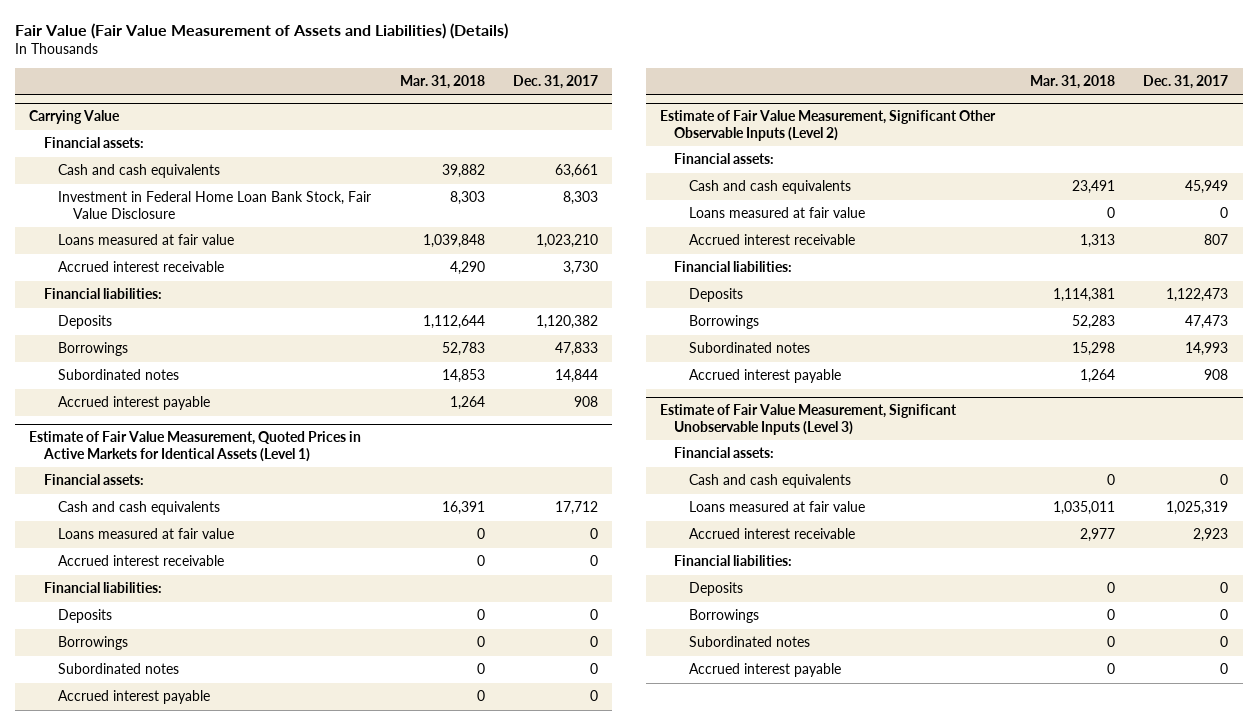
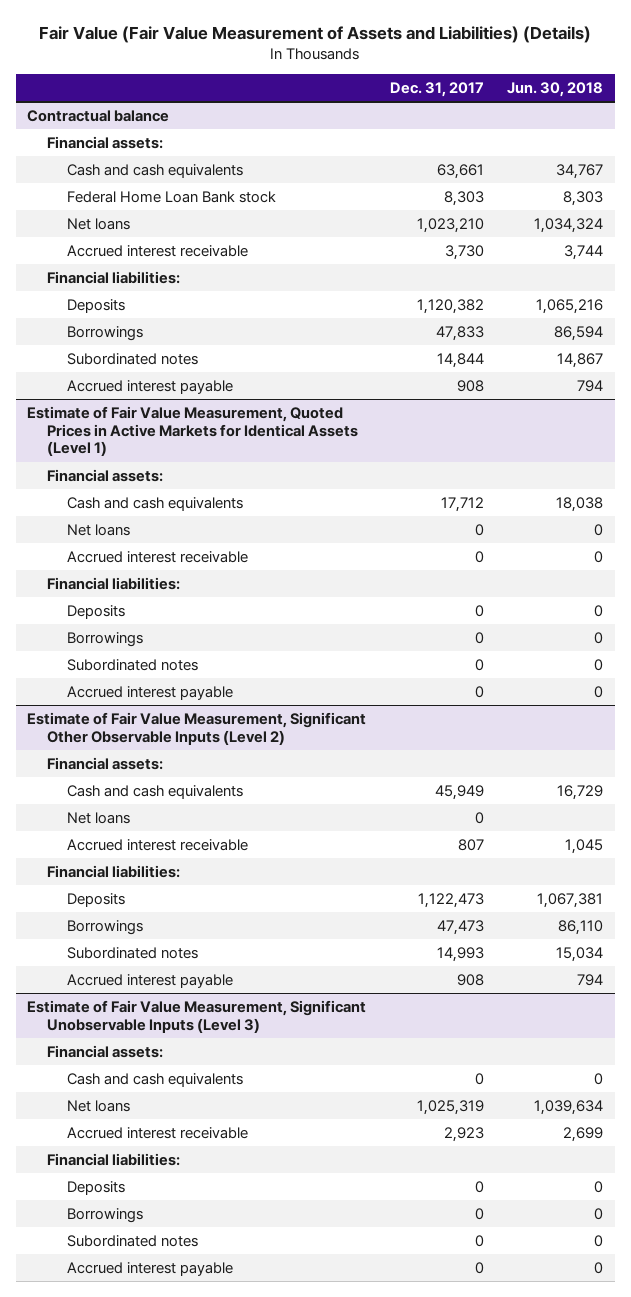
- | Mar. 31, 2018 | Dec. 31, 2017
+ | Dec. 31, 2017 | Jun. 30, 2018
- Carrying Value
+ Contractual balance
- Investment in Federal Home Loan Bank Stock, Fair Value Disclosure | 8,303 | 8,303
- Loans measured at fair value | 1,039,848 | 1,023,210
+ Federal Home Loan Bank stock | 8,303 | 8,303
+ Net loans | 1,023,210 | 1,034,324
@ Estimate of Fair Value Measurement, Quoted Prices in Active Markets for Identical Assets (Level 1)
- Loans measured at fair value | 0 | 0
+ Net loans | 0 | 0
@ Estimate of Fair Value Measurement, Significant Other Observable Inputs (Level 2)
- Loans measured at fair value | 0 | 0
+ Net loans | 0 |
@ Estimate of Fair Value Measurement, Significant Unobservable Inputs (Level 3)
- Loans measured at fair value | 1,035,011 | 1,025,319
+ Net loans | 1,025,319 | 1,039,634

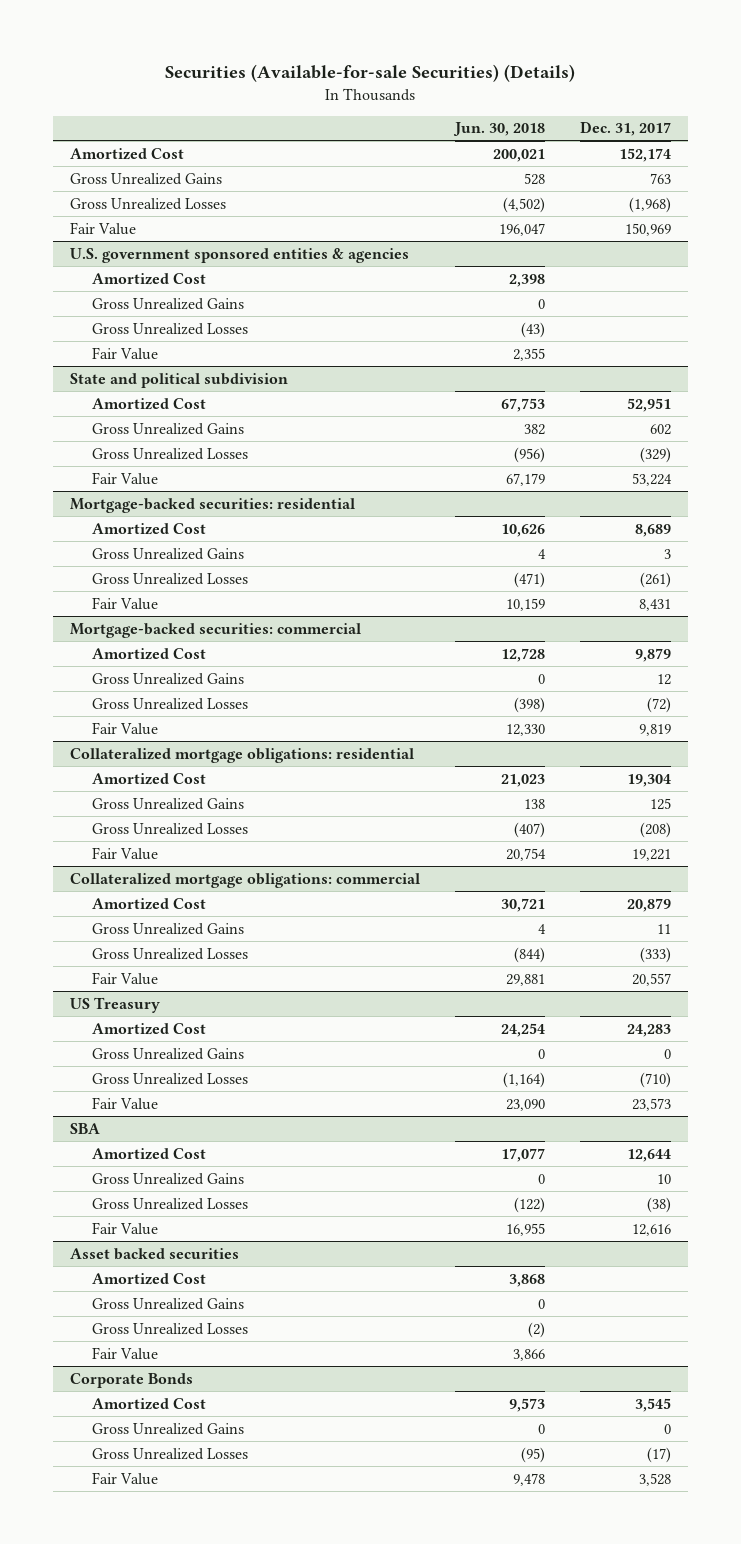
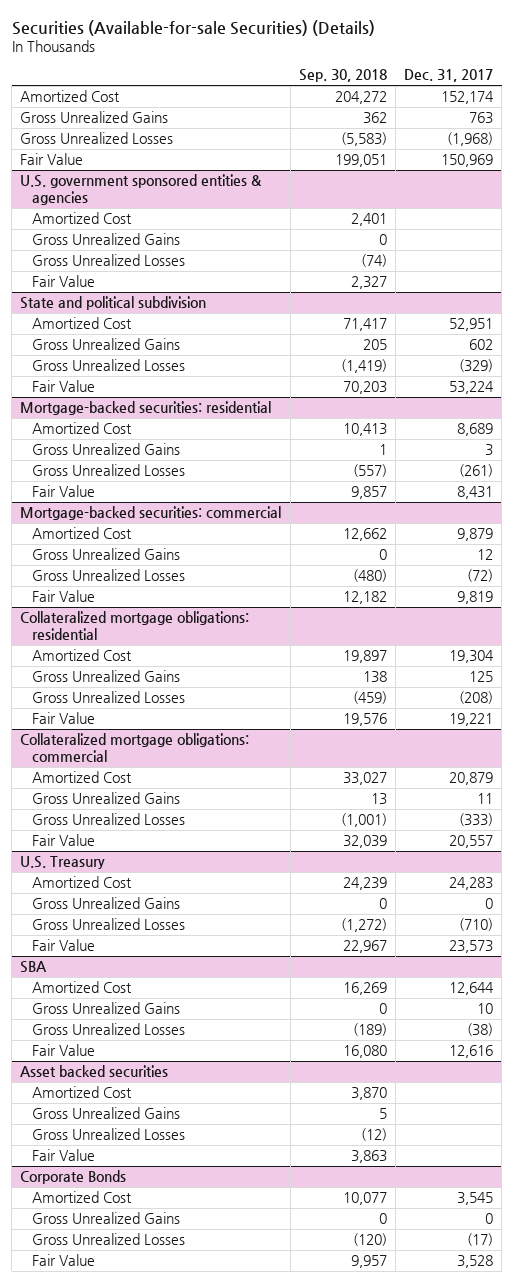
- | Jun. 30, 2018 | Dec. 31, 2017
+ | Sep. 30, 2018 | Dec. 31, 2017
- US Treasury
+ U.S. Treasury

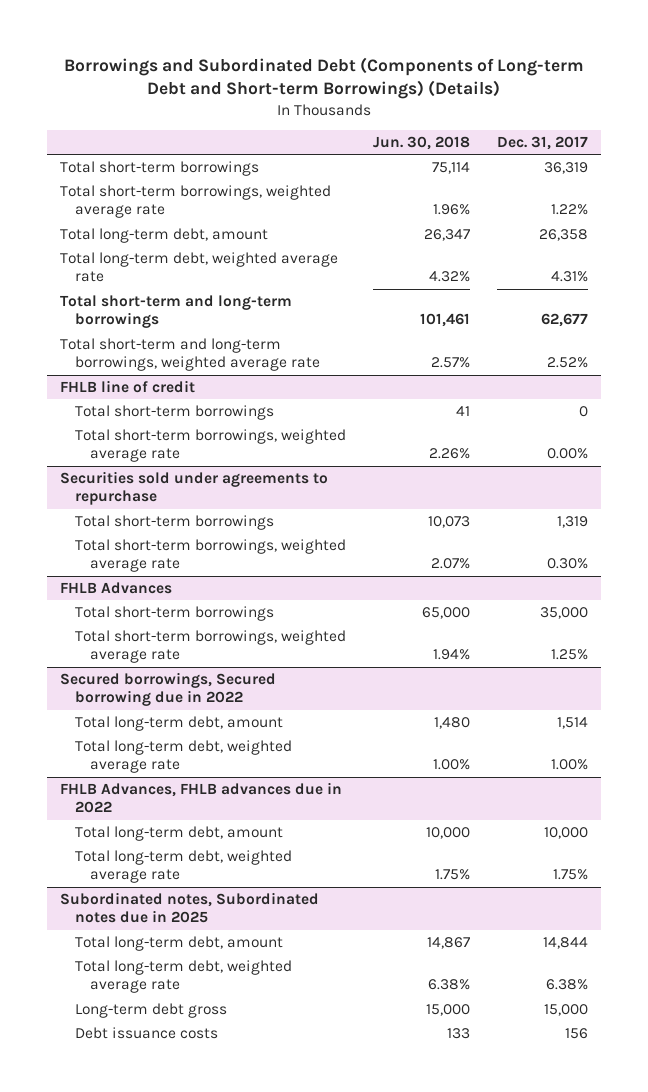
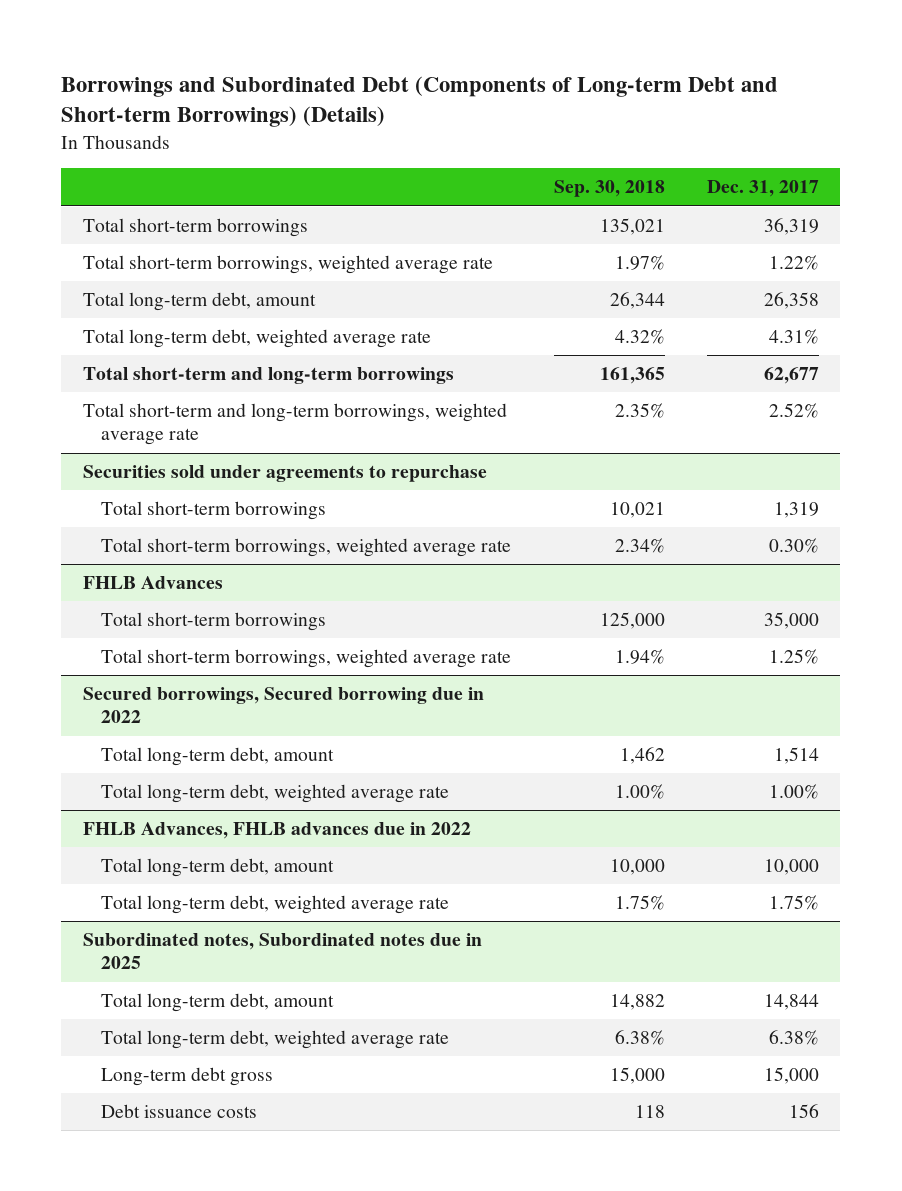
- | Jun. 30, 2018 | Dec. 31, 2017
+ | Sep. 30, 2018 | Dec. 31, 2017
- FHLB line of credit
- Total short-term borrowings | 41 | 0
- Total short-term borrowings, weighted average rate | 2.26% | 0.00%

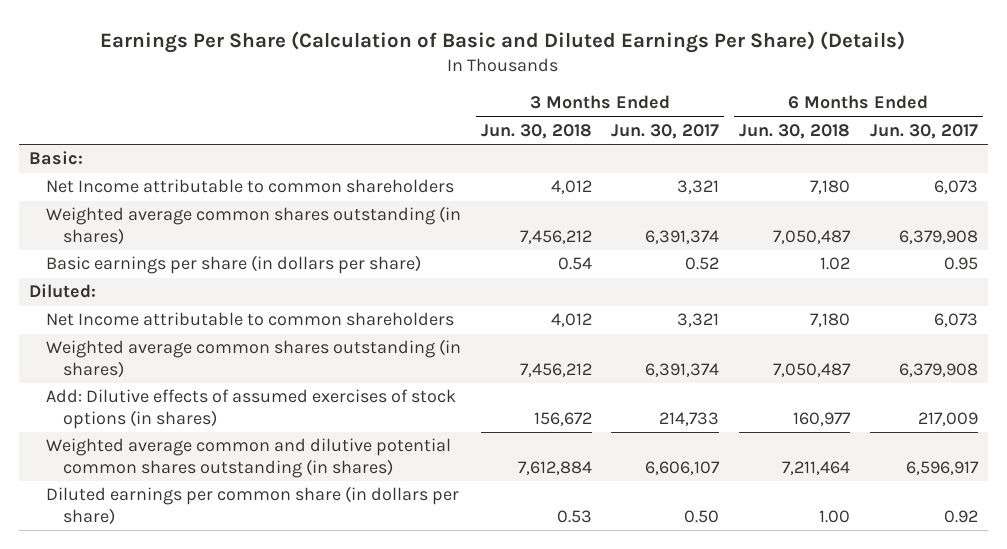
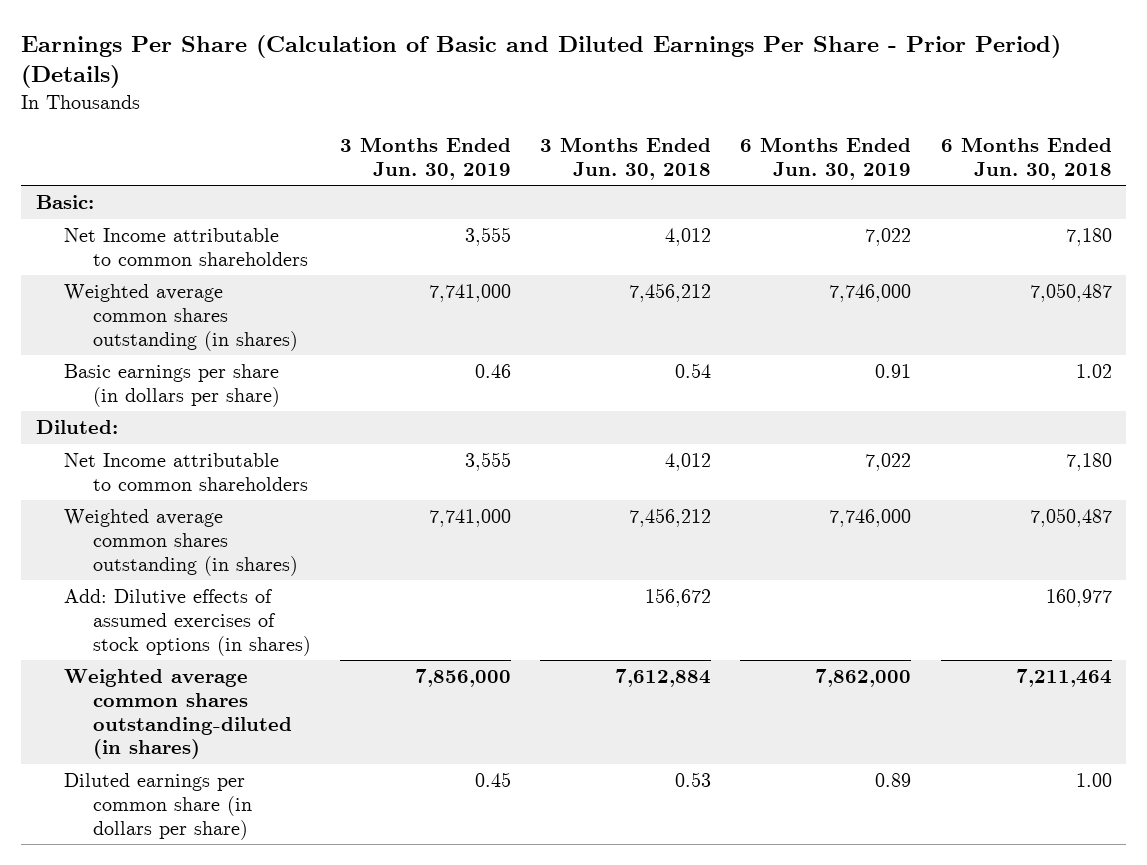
- Earnings Per Share (Calculation of Basic and Diluted Earnings Per Share) (Details)
+ Earnings Per Share (Calculation of Basic and Diluted Earnings Per Share - Prior Period) (Details)
- | 3 Months Ended Jun. 30, 2018 | 3 Months Ended Jun. 30, 2017 | 6 Months Ended Jun. 30, 2018 | 6 Months Ended Jun. 30, 2017
+ | 3 Months Ended Jun. 30, 2019 | 3 Months Ended Jun. 30, 2018 | 6 Months Ended Jun. 30, 2019 | 6 Months Ended Jun. 30, 2018
- Weighted average common and dilutive potential common shares outstanding (in shares) | 7,612,884 | 6,606,107 | 7,211,464 | 6,596,917
+ Weighted average common shares outstanding-diluted (in shares) | 7,856,000 | 7,612,884 | 7,862,000 | 7,211,464

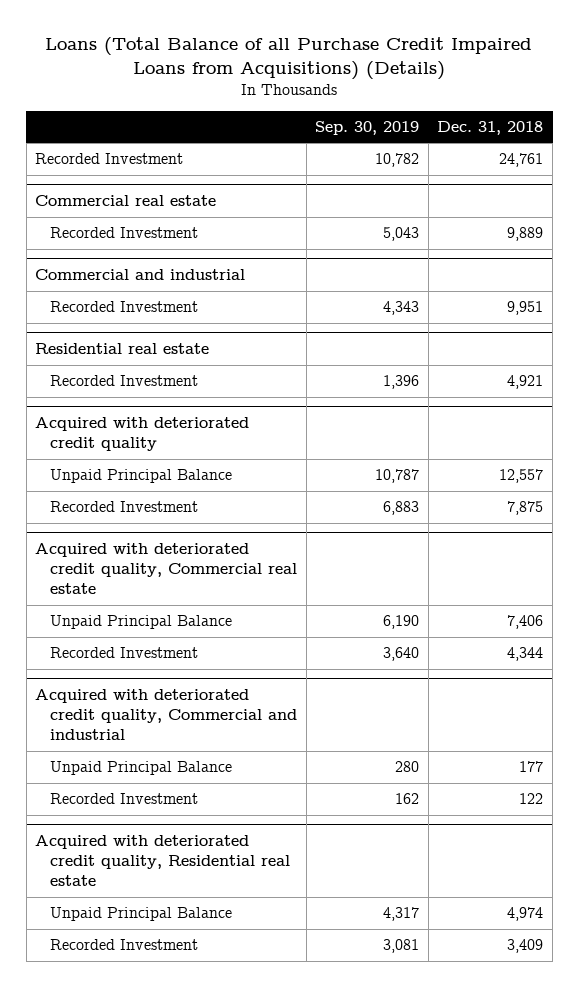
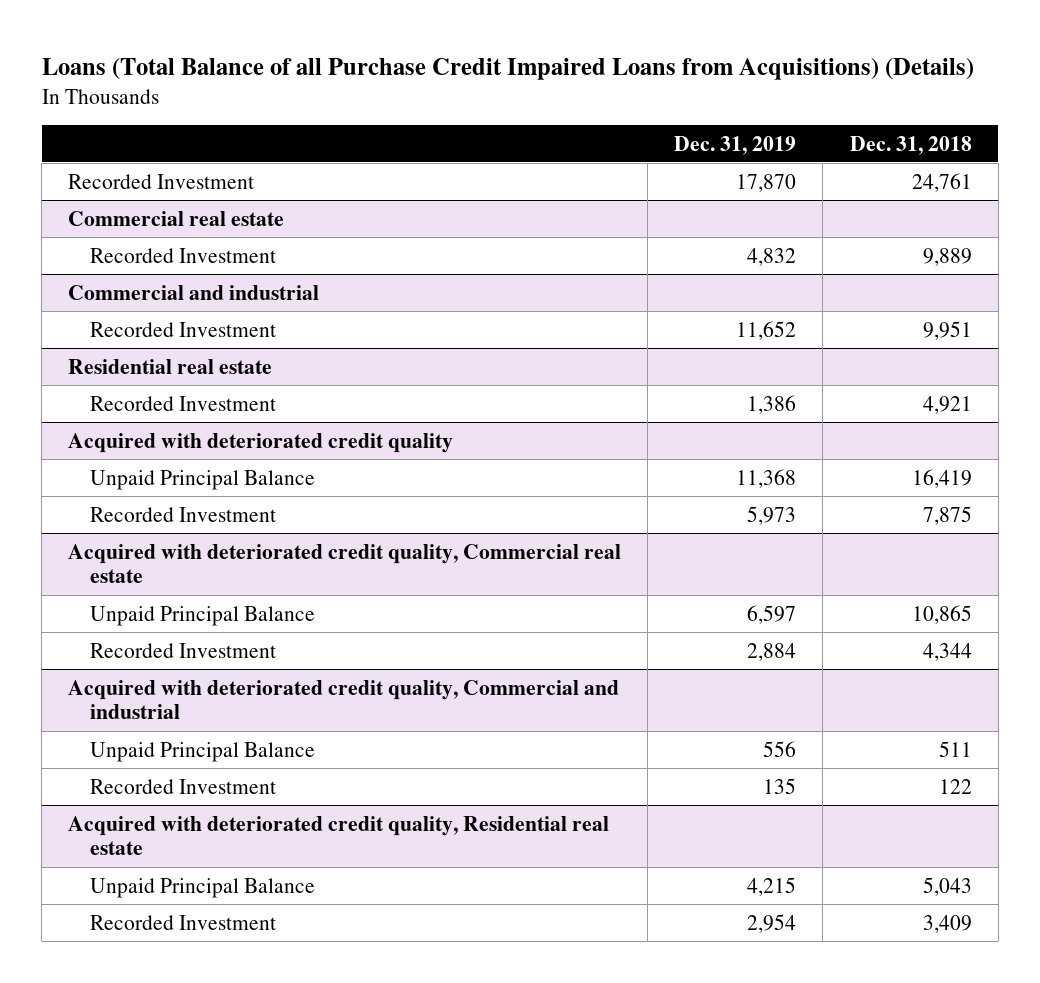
- | Sep. 30, 2019 | Dec. 31, 2018
+ | Dec. 31, 2019 | Dec. 31, 2018
@ Acquired with deteriorated credit quality
- Unpaid Principal Balance | 10,787 | 12,557
+ Unpaid Principal Balance | 11,368 | 16,419
@ Acquired with deteriorated credit quality, Commercial real estate
- Unpaid Principal Balance | 6,190 | 7,406
+ Unpaid Principal Balance | 6,597 | 10,865
@ Acquired with deteriorated credit quality, Commercial and industrial
- Unpaid Principal Balance | 280 | 177
+ Unpaid Principal Balance | 556 | 511
@ Acquired with deteriorated credit quality, Residential real estate
- Unpaid Principal Balance | 4,317 | 4,974
+ Unpaid Principal Balance | 4,215 | 5,043

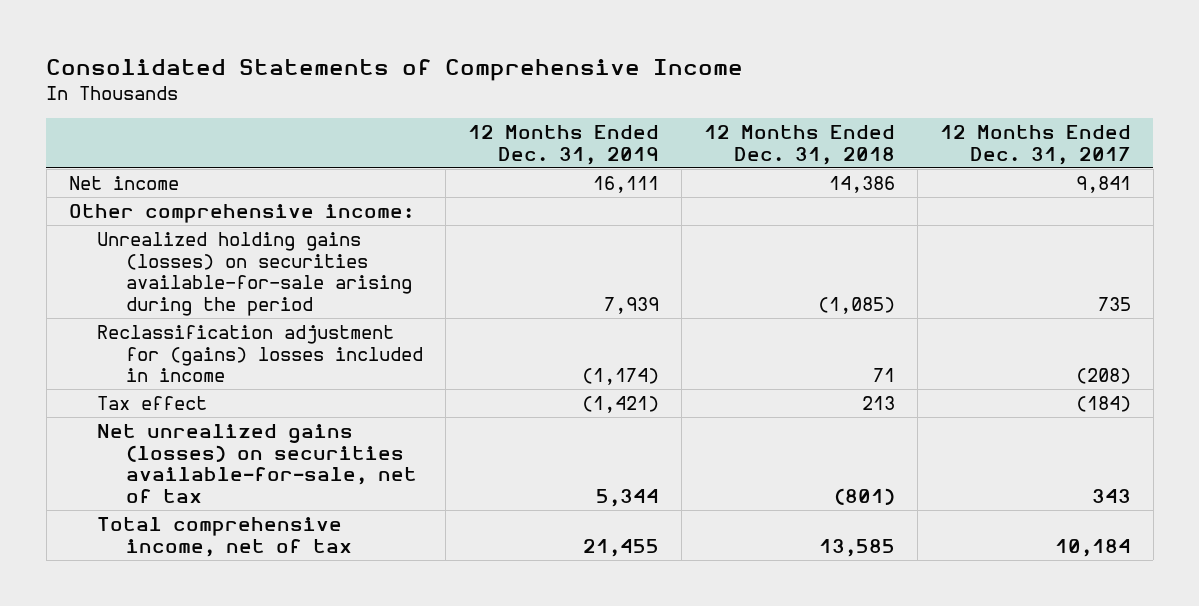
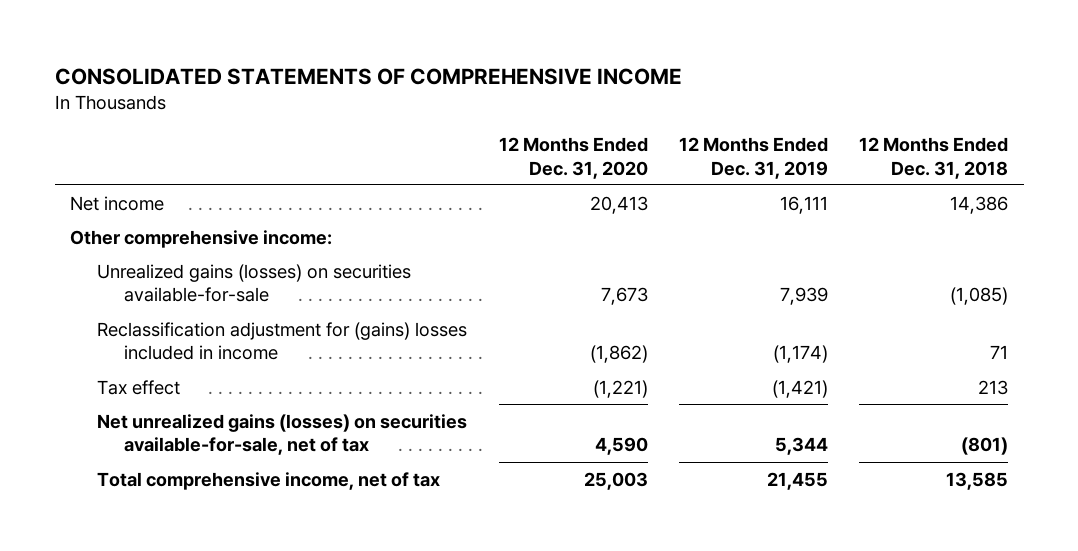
- Consolidated Statements of Comprehensive Income
+ CONSOLIDATED STATEMENTS OF COMPREHENSIVE INCOME
- | 12 Months Ended Dec. 31, 2019 | 12 Months Ended Dec. 31, 2018 | 12 Months Ended Dec. 31, 2017
+ | 12 Months Ended Dec. 31, 2020 | 12 Months Ended Dec. 31, 2019 | 12 Months Ended Dec. 31, 2018
- Unrealized holding gains (losses) on securities available-for-sale arising during the period | 7,939 | (1,085) | 735
+ Unrealized gains (losses) on securities available-for-sale | 7,673 | 7,939 | (1,085)

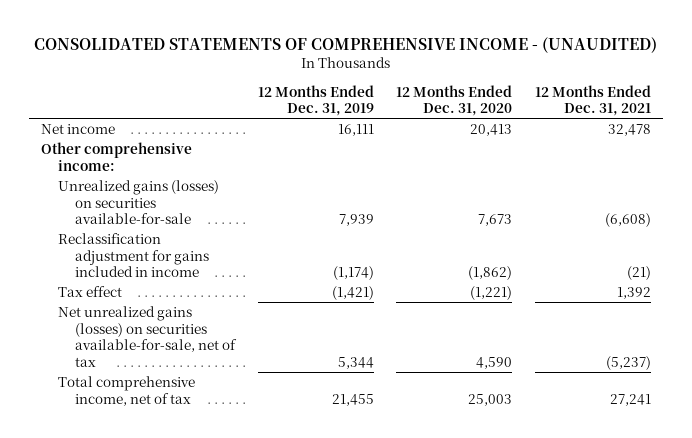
- CONSOLIDATED STATEMENTS OF COMPREHENSIVE INCOME
+ CONSOLIDATED STATEMENTS OF COMPREHENSIVE INCOME - (UNAUDITED)
- | 12 Months Ended Dec. 31, 2020 | 12 Months Ended Dec. 31, 2019 | 12 Months Ended Dec. 31, 2018
+ | 12 Months Ended Dec. 31, 2019 | 12 Months Ended Dec. 31, 2020 | 12 Months Ended Dec. 31, 2021
- Reclassification adjustment for (gains) losses included in income | (1,862) | (1,174) | 71
+ Reclassification adjustment for gains included in income | (1,174) | (1,862) | (21)

